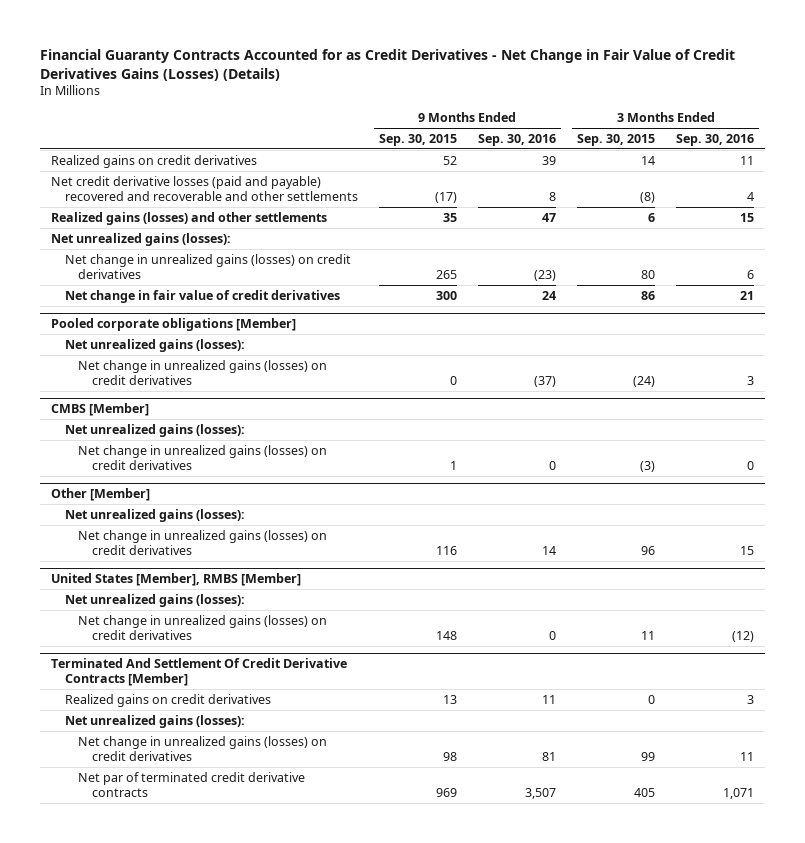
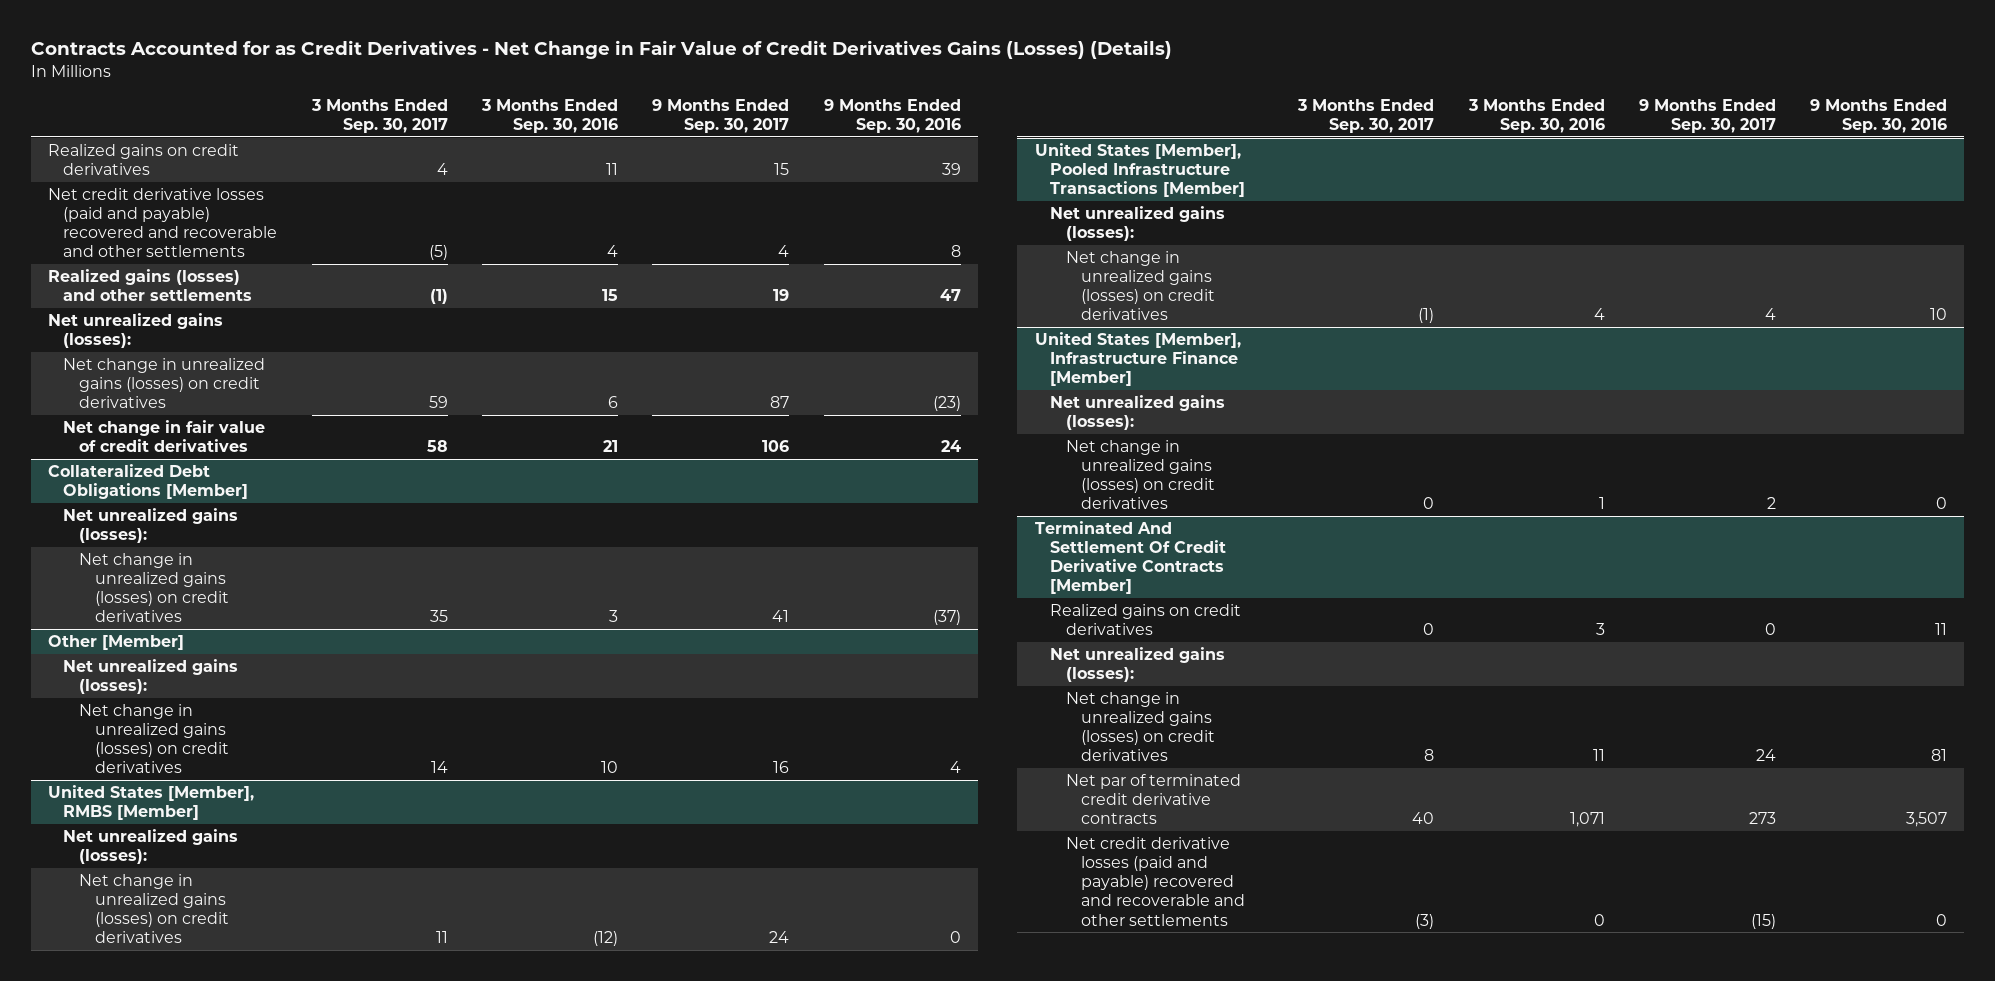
- Financial Guaranty Contracts Accounted for as Credit Derivatives - Net Change in Fair Value of Credit Derivatives Gains (Losses) (Details)
+ Contracts Accounted for as Credit Derivatives - Net Change in Fair Value of Credit Derivatives Gains (Losses) (Details)
- | 9 Months Ended Sep. 30, 2015 | 9 Months Ended Sep. 30, 2016 | 3 Months Ended Sep. 30, 2015 | 3 Months Ended Sep. 30, 2016
+ | 3 Months Ended Sep. 30, 2017 | 3 Months Ended Sep. 30, 2016 | 9 Months Ended Sep. 30, 2017 | 9 Months Ended Sep. 30, 2016
- Pooled corporate obligations [Member]
+ Collateralized Debt Obligations [Member]
- CMBS [Member]
- Net unrealized gains (losses):
- Net change in unrealized gains (losses) on credit derivatives | 1 | 0 | (3) | 0
@ Other [Member]
- Net change in unrealized gains (losses) on credit derivatives | 116 | 14 | 96 | 15
+ Net change in unrealized gains (losses) on credit derivatives | 14 | 10 | 16 | 4
+ United States [Member], Pooled Infrastructure Transactions [Member]
+ Net unrealized gains (losses):
+ Net change in unrealized gains (losses) on credit derivatives | (1) | 4 | 4 | 10
+ United States [Member], Infrastructure Finance [Member]
+ Net unrealized gains (losses):
+ Net change in unrealized gains (losses) on credit derivatives | 0 | 1 | 2 | 0
@ Terminated And Settlement Of Credit Derivative Contracts [Member]
+ Net credit derivative losses (paid and payable) recovered and recoverable and other settlements | (3) | 0 | (15) | 0

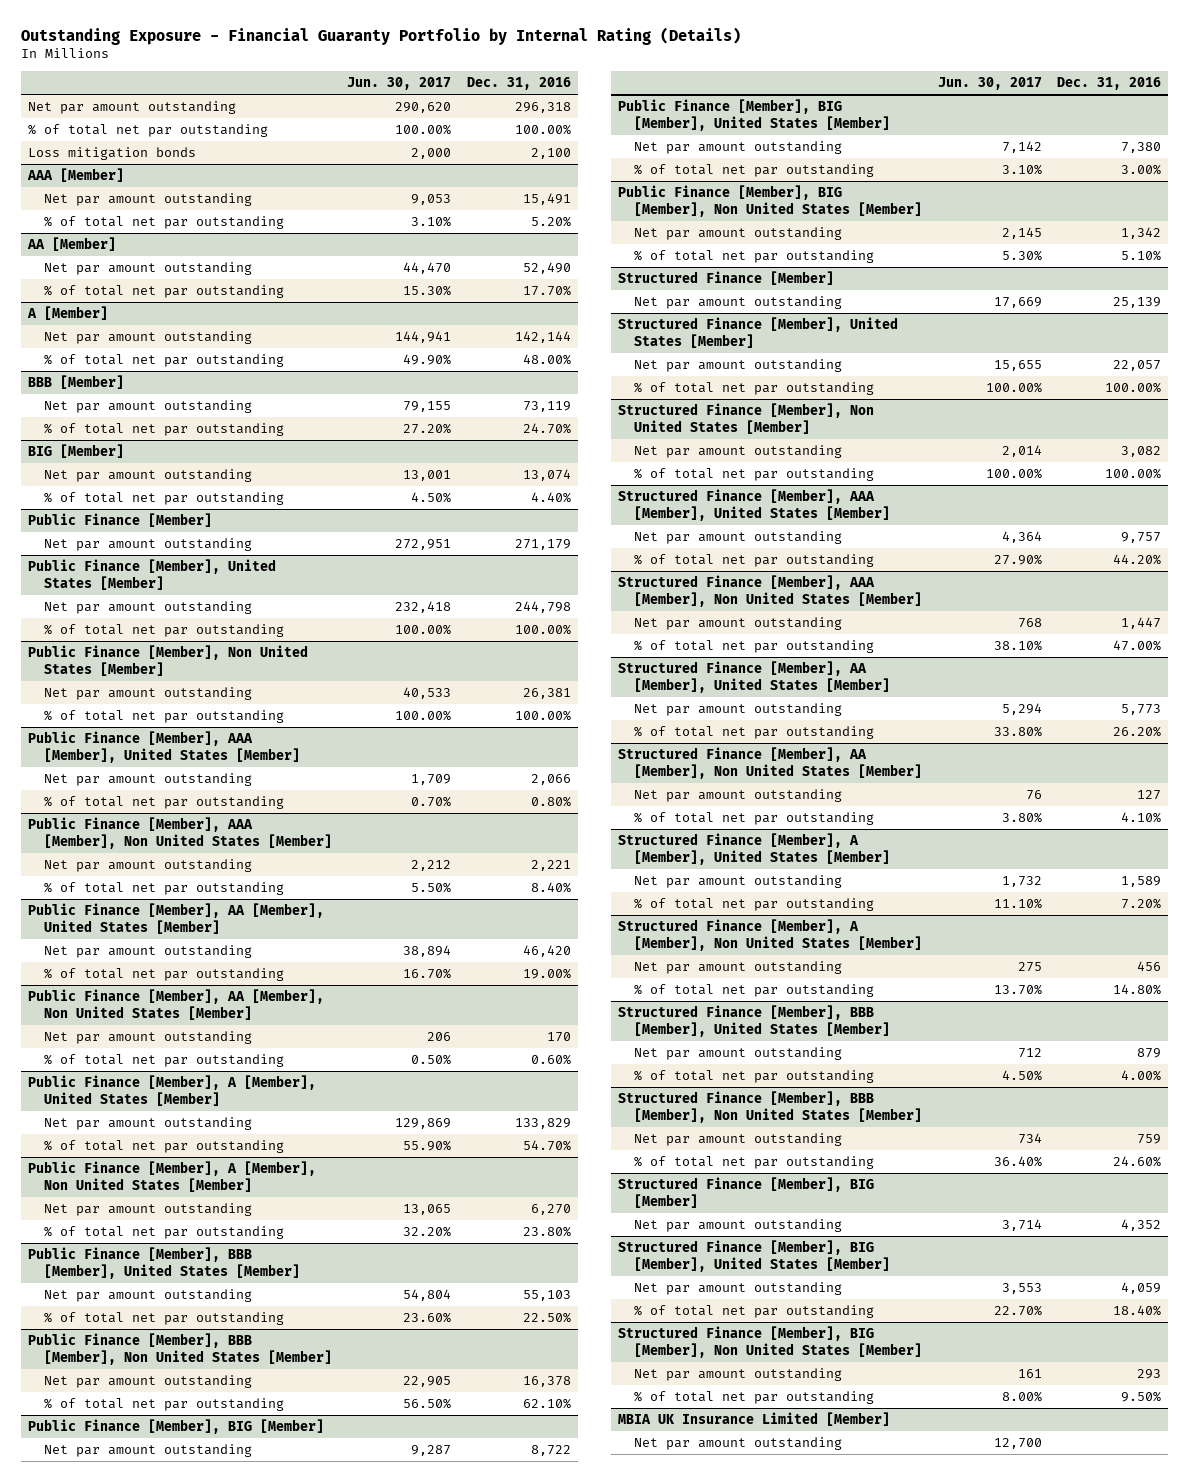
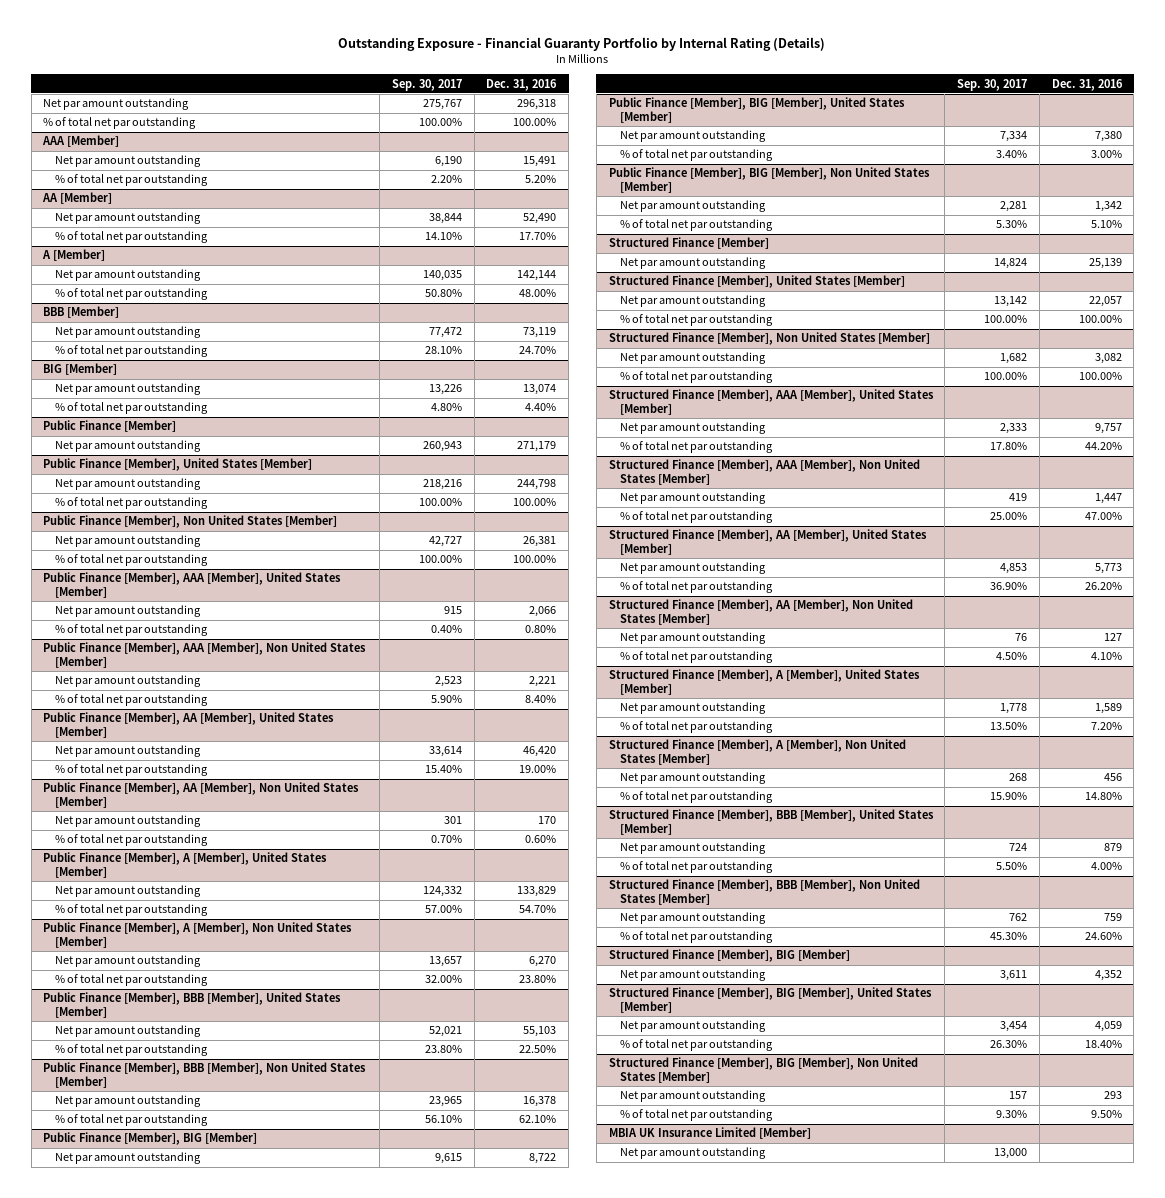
- | Jun. 30, 2017 | Dec. 31, 2016
+ | Sep. 30, 2017 | Dec. 31, 2016
- Loss mitigation bonds | 2,000 | 2,100

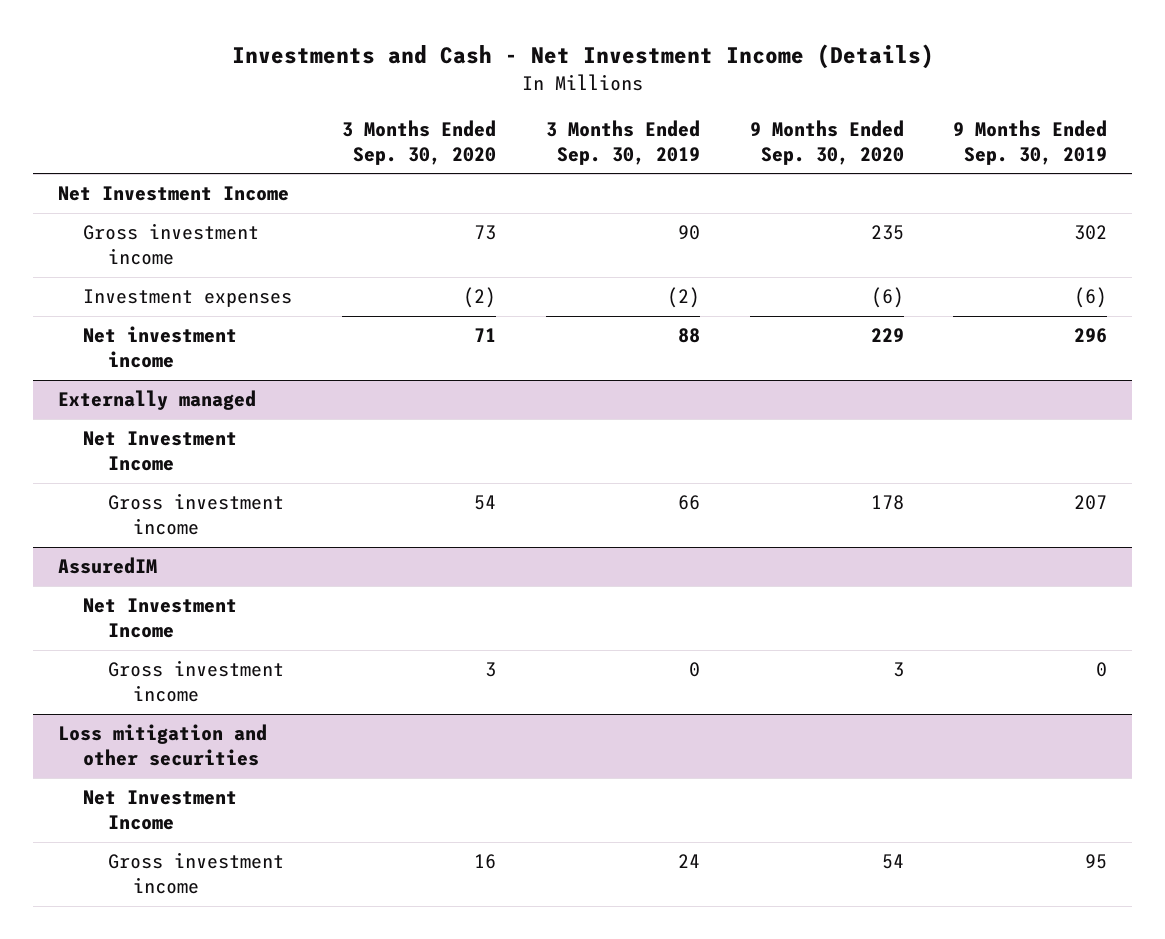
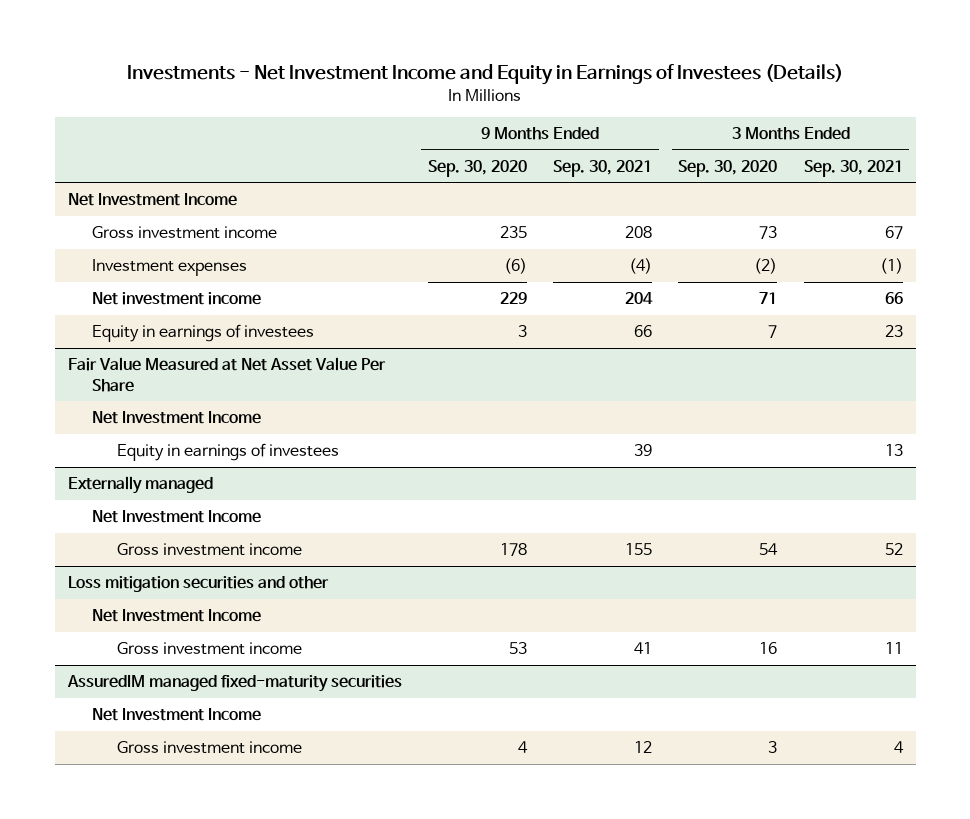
- Investments and Cash - Net Investment Income (Details)
+ Investments - Net Investment Income and Equity in Earnings of Investees (Details)
- | 3 Months Ended Sep. 30, 2020 | 3 Months Ended Sep. 30, 2019 | 9 Months Ended Sep. 30, 2020 | 9 Months Ended Sep. 30, 2019
+ | 9 Months Ended Sep. 30, 2020 | 9 Months Ended Sep. 30, 2021 | 3 Months Ended Sep. 30, 2020 | 3 Months Ended Sep. 30, 2021
+ Equity in earnings of investees | 3 | 66 | 7 | 23
+ Fair Value Measured at Net Asset Value Per Share
+ Net Investment Income
+ Equity in earnings of investees | | 39 | | 13
- AssuredIM
+ Loss mitigation securities and other
- Gross investment income | 3 | 0 | 3 | 0
- Loss mitigation and other securities
+ Gross investment income | 53 | 41 | 16 | 11
+ AssuredIM managed fixed-maturity securities
- Gross investment income | 16 | 24 | 54 | 95
+ Gross investment income | 4 | 12 | 3 | 4

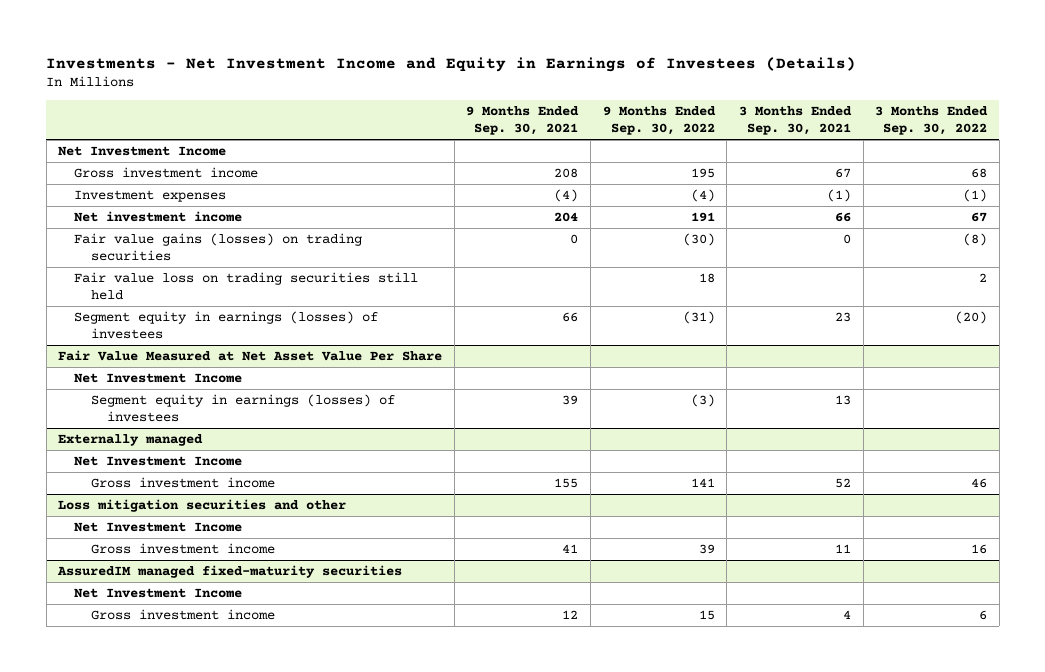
- | 9 Months Ended Sep. 30, 2020 | 9 Months Ended Sep. 30, 2021 | 3 Months Ended Sep. 30, 2020 | 3 Months Ended Sep. 30, 2021
+ | 9 Months Ended Sep. 30, 2021 | 9 Months Ended Sep. 30, 2022 | 3 Months Ended Sep. 30, 2021 | 3 Months Ended Sep. 30, 2022
- Equity in earnings of investees | 3 | 66 | 7 | 23
+ Fair value gains (losses) on trading securities | 0 | (30) | 0 | (8)
+ Fair value loss on trading securities still held | | 18 | | 2
+ Segment equity in earnings (losses) of investees | 66 | (31) | 23 | (20)
@ Fair Value Measured at Net Asset Value Per Share
- Equity in earnings of investees | | 39 | | 13
+ Segment equity in earnings (losses) of investees | 39 | (3) | 13 |

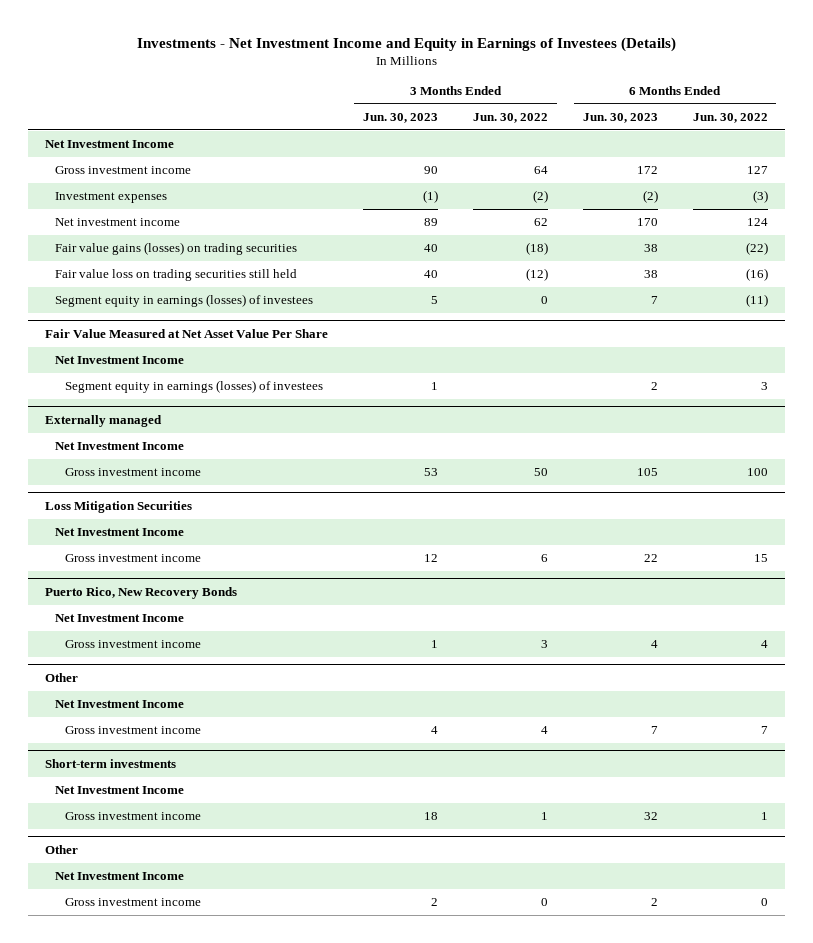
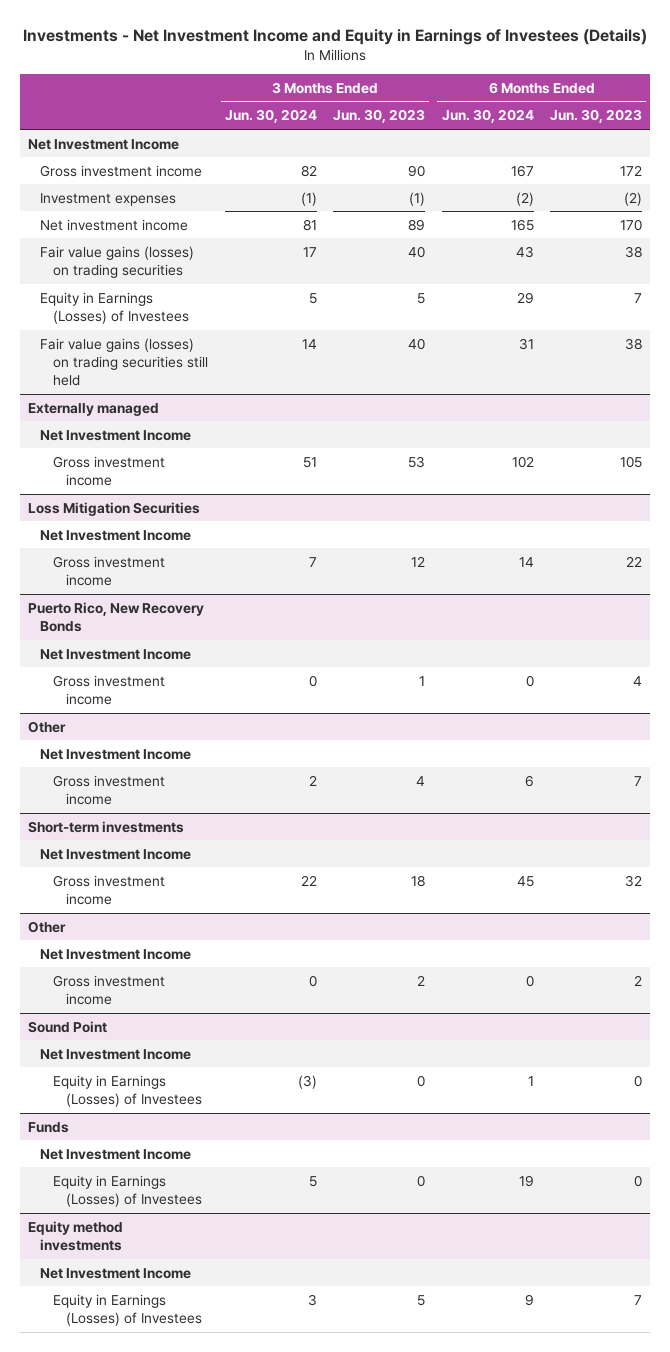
- | 3 Months Ended Jun. 30, 2023 | 3 Months Ended Jun. 30, 2022 | 6 Months Ended Jun. 30, 2023 | 6 Months Ended Jun. 30, 2022
+ | 3 Months Ended Jun. 30, 2024 | 3 Months Ended Jun. 30, 2023 | 6 Months Ended Jun. 30, 2024 | 6 Months Ended Jun. 30, 2023
- Fair value loss on trading securities still held | 40 | (12) | 38 | (16)
- Segment equity in earnings (losses) of investees | 5 | 0 | 7 | (11)
- Fair Value Measured at Net Asset Value Per Share
- Net Investment Income
- Segment equity in earnings (losses) of investees | 1 | | 2 | 3
+ Equity in Earnings (Losses) of Investees | 5 | 5 | 29 | 7
+ Fair value gains (losses) on trading securities still held | 14 | 40 | 31 | 38
+ Sound Point
+ Net Investment Income
+ Equity in Earnings (Losses) of Investees | (3) | 0 | 1 | 0
+ Funds
+ Net Investment Income
+ Equity in Earnings (Losses) of Investees | 5 | 0 | 19 | 0
+ Equity method investments
+ Net Investment Income
+ Equity in Earnings (Losses) of Investees | 3 | 5 | 9 | 7

